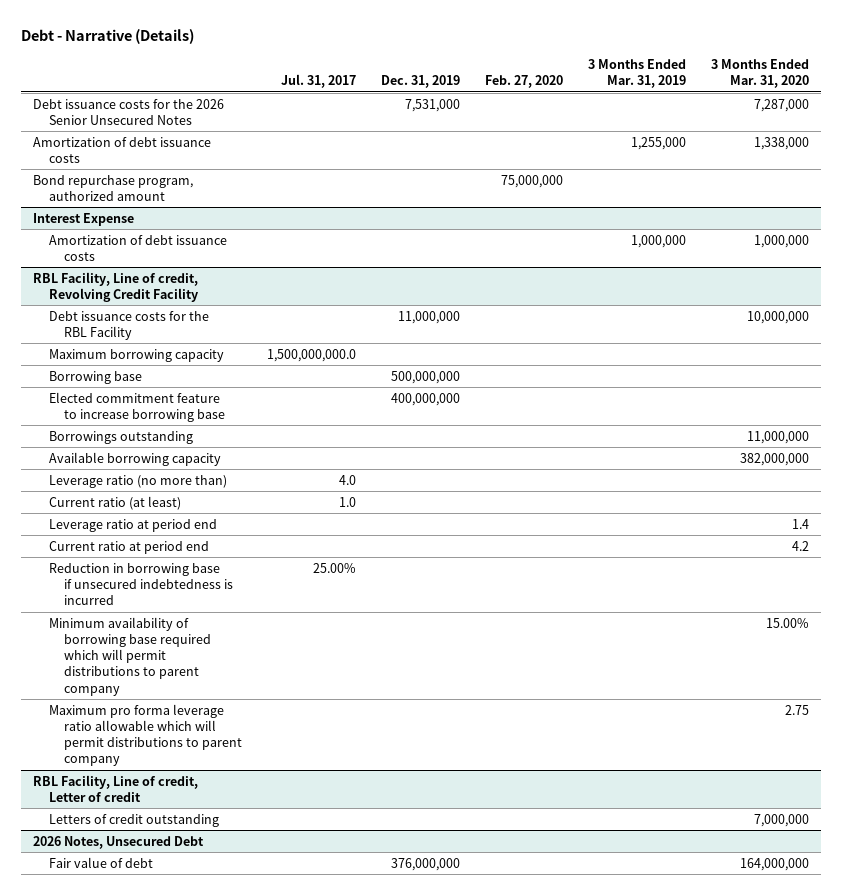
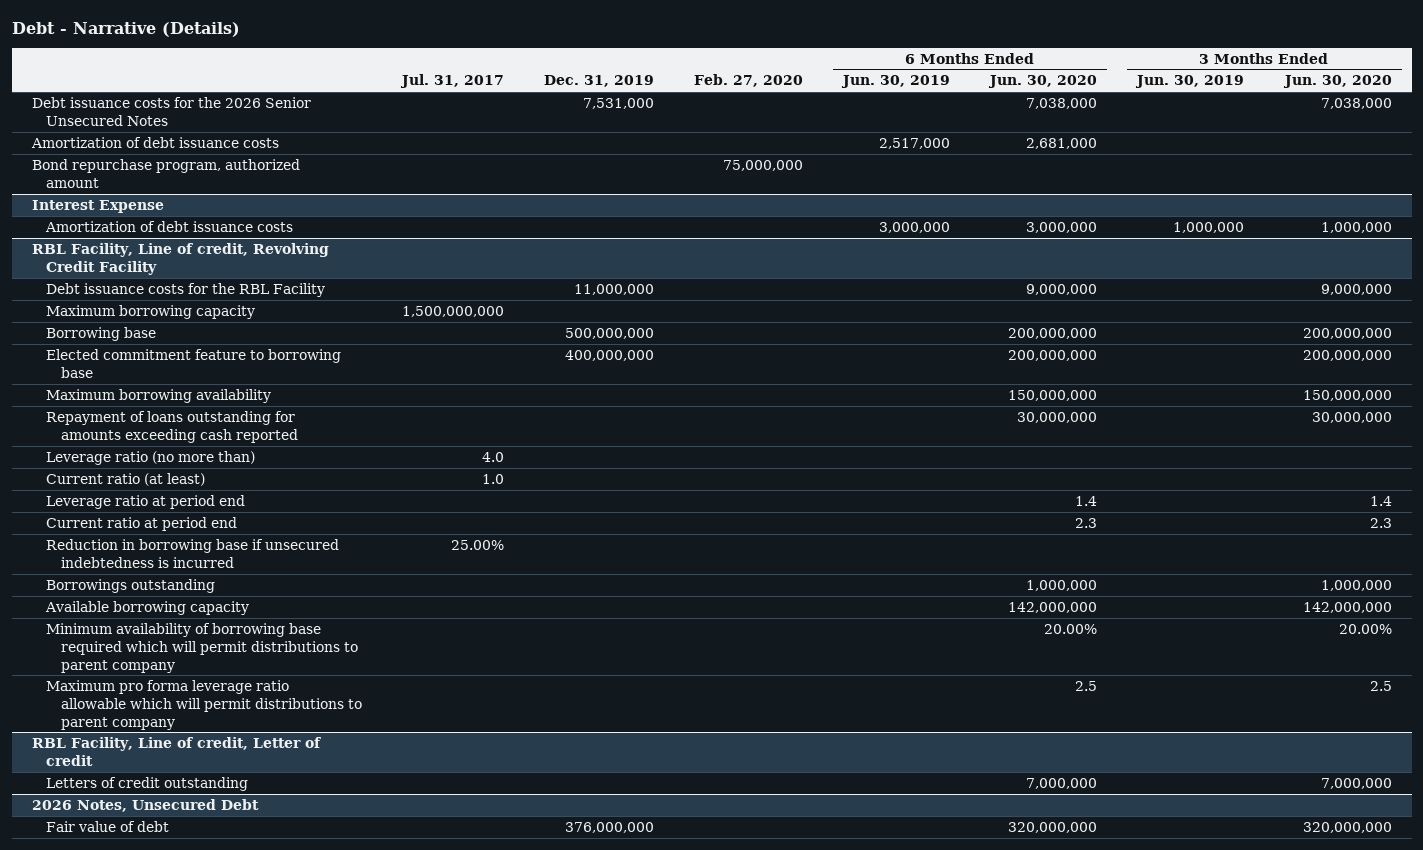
- | Jul. 31, 2017 | Dec. 31, 2019 | Feb. 27, 2020 | 3 Months Ended Mar. 31, 2019 | 3 Months Ended Mar. 31, 2020
+ | Jul. 31, 2017 | Dec. 31, 2019 | Feb. 27, 2020 | 6 Months Ended Jun. 30, 2019 | 6 Months Ended Jun. 30, 2020 | 3 Months Ended Jun. 30, 2019 | 3 Months Ended Jun. 30, 2020
@ RBL Facility, Line of credit, Revolving Credit Facility
- Maximum borrowing capacity | 1,500,000,000.0 | | | |
+ Maximum borrowing capacity | 1,500,000,000 | | | | | |
- Elected commitment feature to increase borrowing base | | 400,000,000 | | |
+ Elected commitment feature to borrowing base | | 400,000,000 | | | 200,000,000 | | 200,000,000
+ Maximum borrowing availability | | | | | 150,000,000 | | 150,000,000
+ Repayment of loans outstanding for amounts exceeding cash reported | | | | | 30,000,000 | | 30,000,000
moved down: Borrowings outstanding | | | | | 1,000,000 | | 1,000,000
moved down: Available borrowing capacity | | | | | 142,000,000 | | 142,000,000

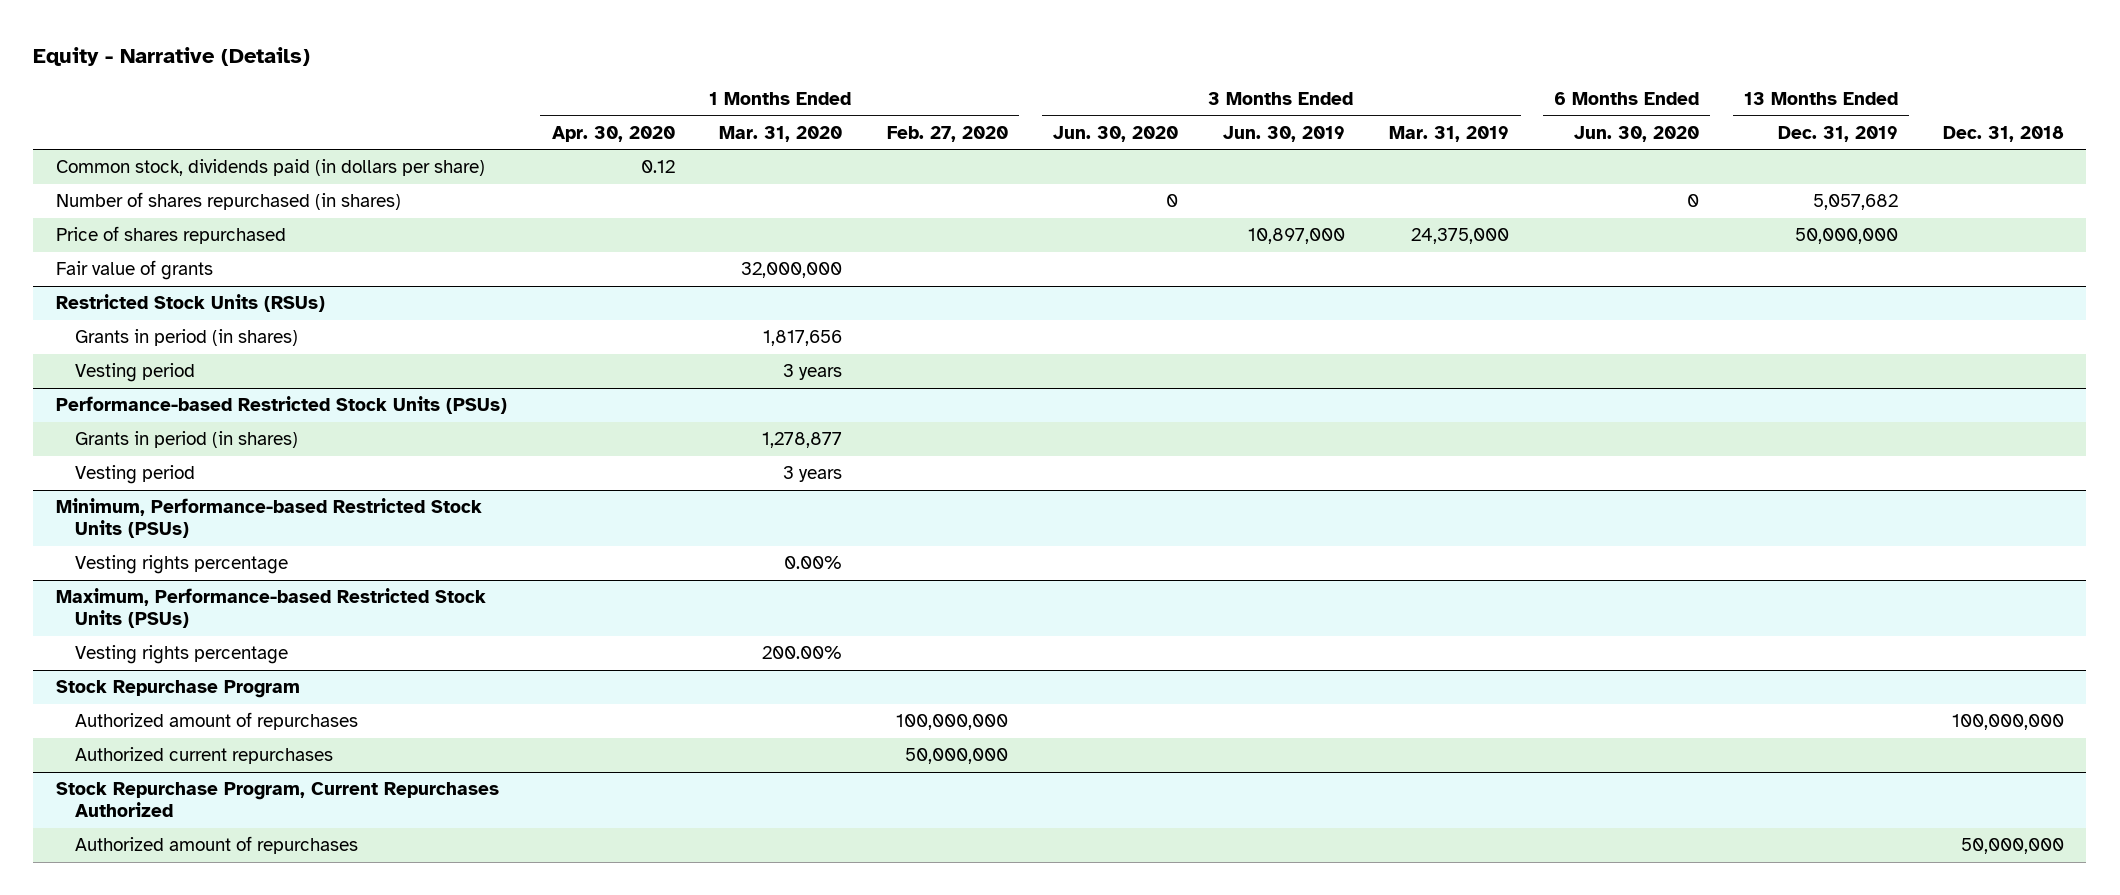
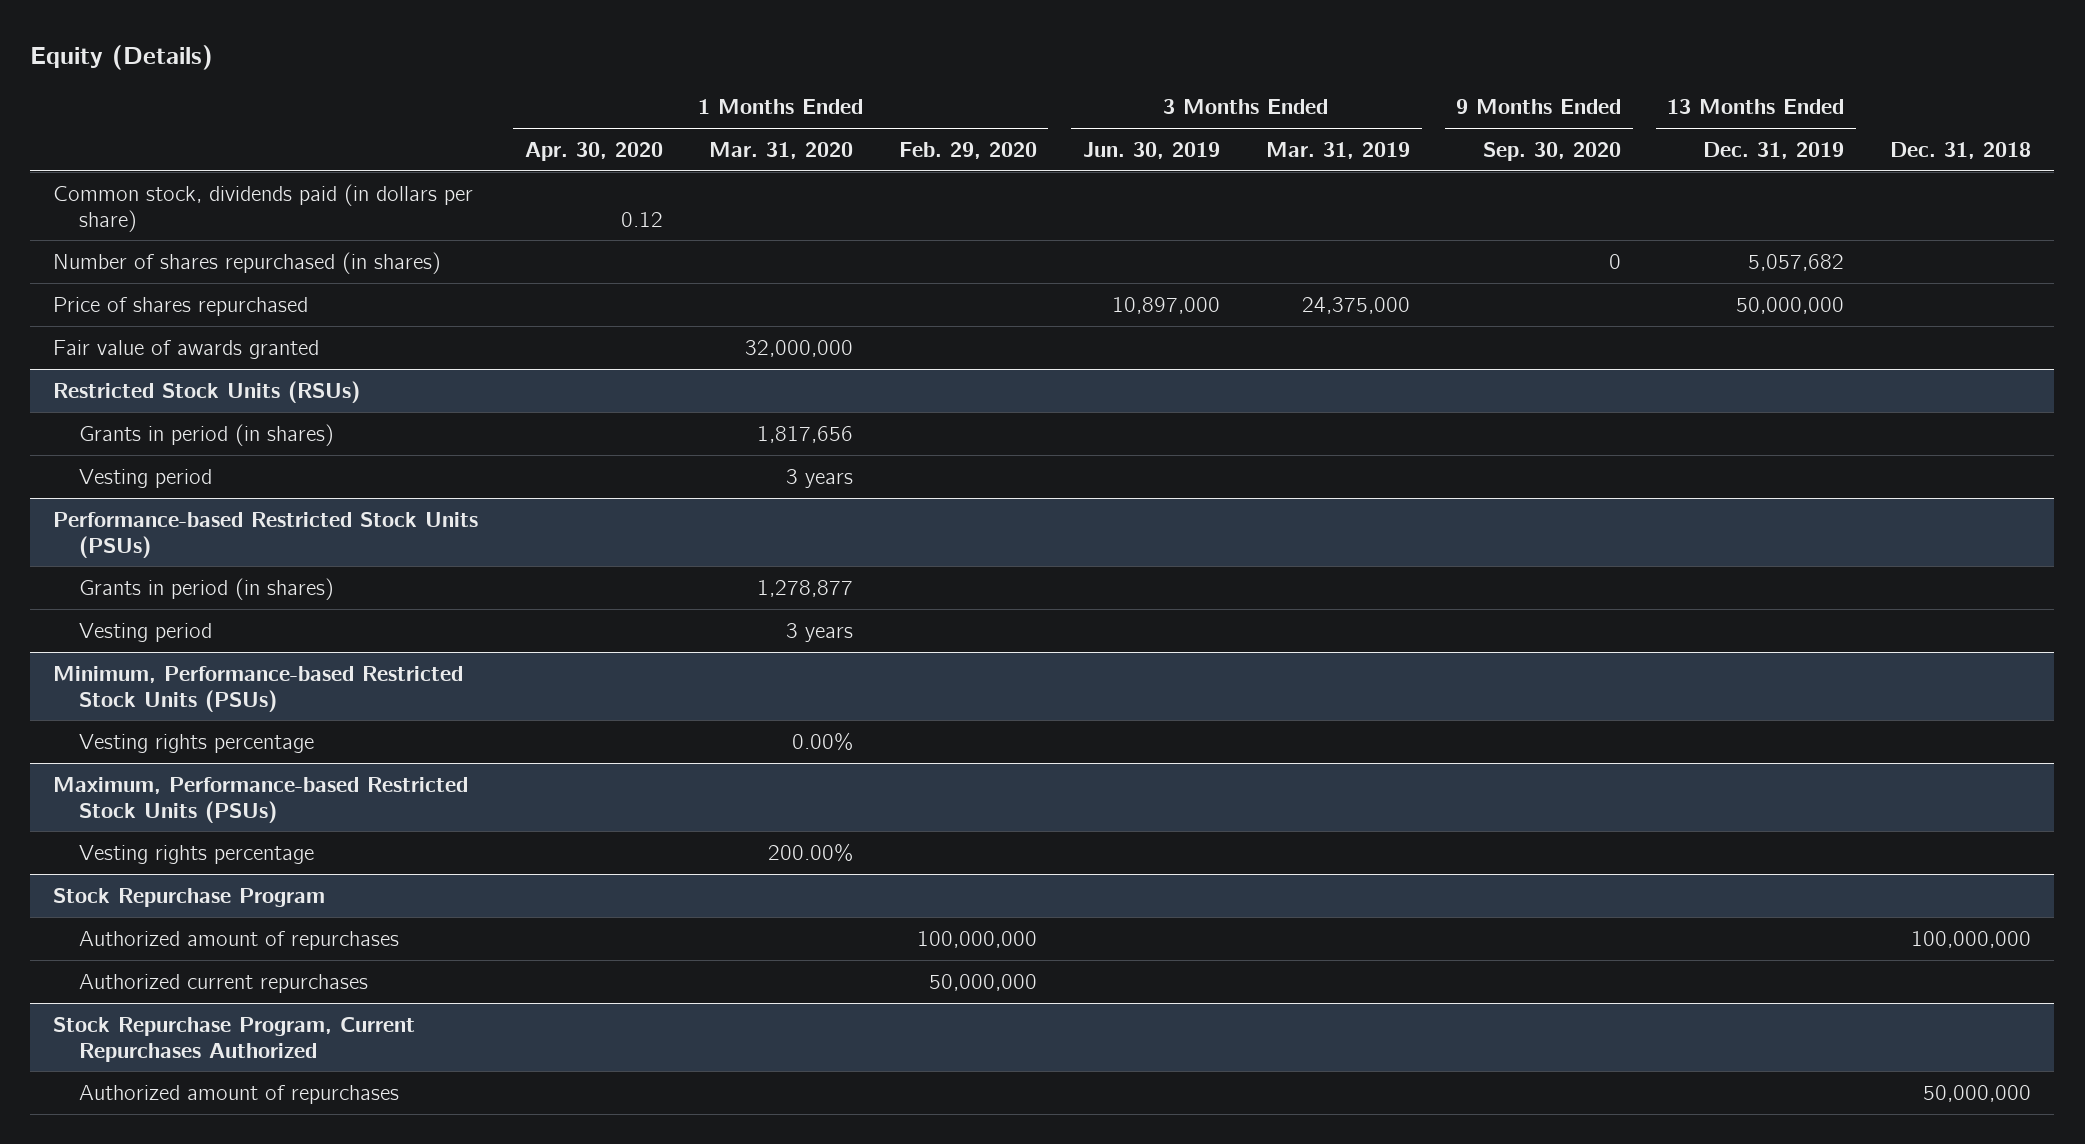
- Equity - Narrative (Details)
+ Equity (Details)
- | 1 Months Ended Apr. 30, 2020 | 1 Months Ended Mar. 31, 2020 | 1 Months Ended Feb. 27, 2020 | 3 Months Ended Jun. 30, 2020 | 3 Months Ended Jun. 30, 2019 | 3 Months Ended Mar. 31, 2019 | 6 Months Ended Jun. 30, 2020 | 13 Months Ended Dec. 31, 2019 | Dec. 31, 2018
+ | 1 Months Ended Apr. 30, 2020 | 1 Months Ended Mar. 31, 2020 | 1 Months Ended Feb. 29, 2020 | 3 Months Ended Jun. 30, 2019 | 3 Months Ended Mar. 31, 2019 | 9 Months Ended Sep. 30, 2020 | 13 Months Ended Dec. 31, 2019 | Dec. 31, 2018
- Fair value of grants | | 32,000,000 | | | | | | |
+ Fair value of awards granted | | 32,000,000 | | | | | |

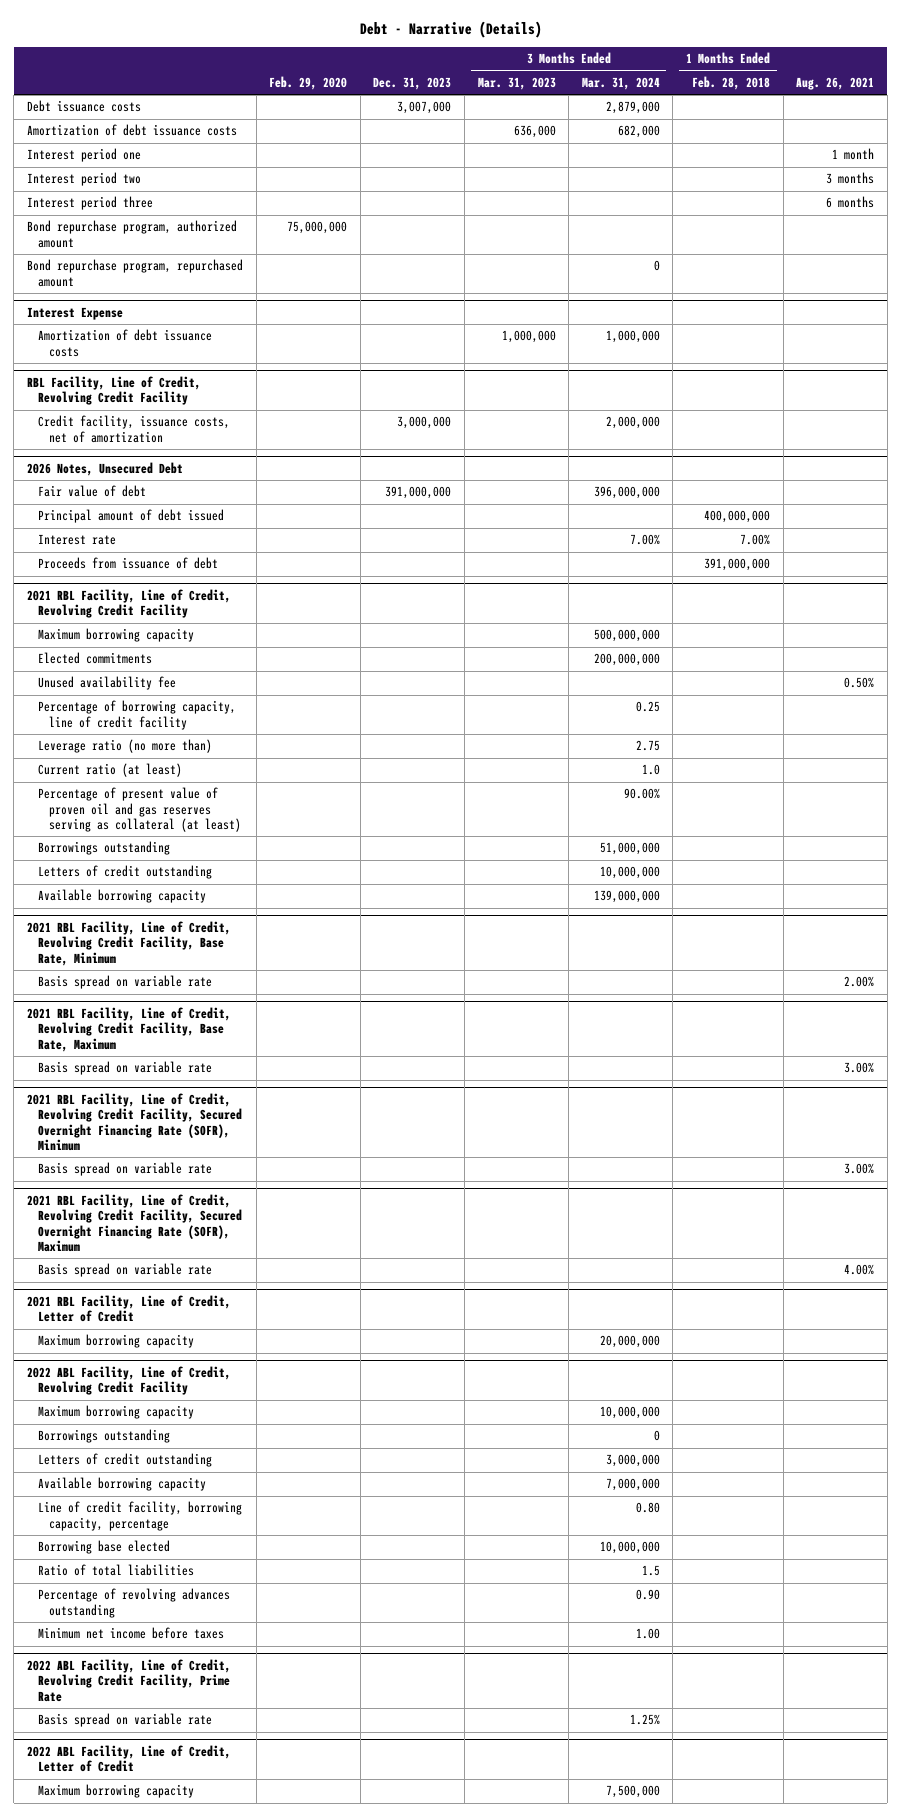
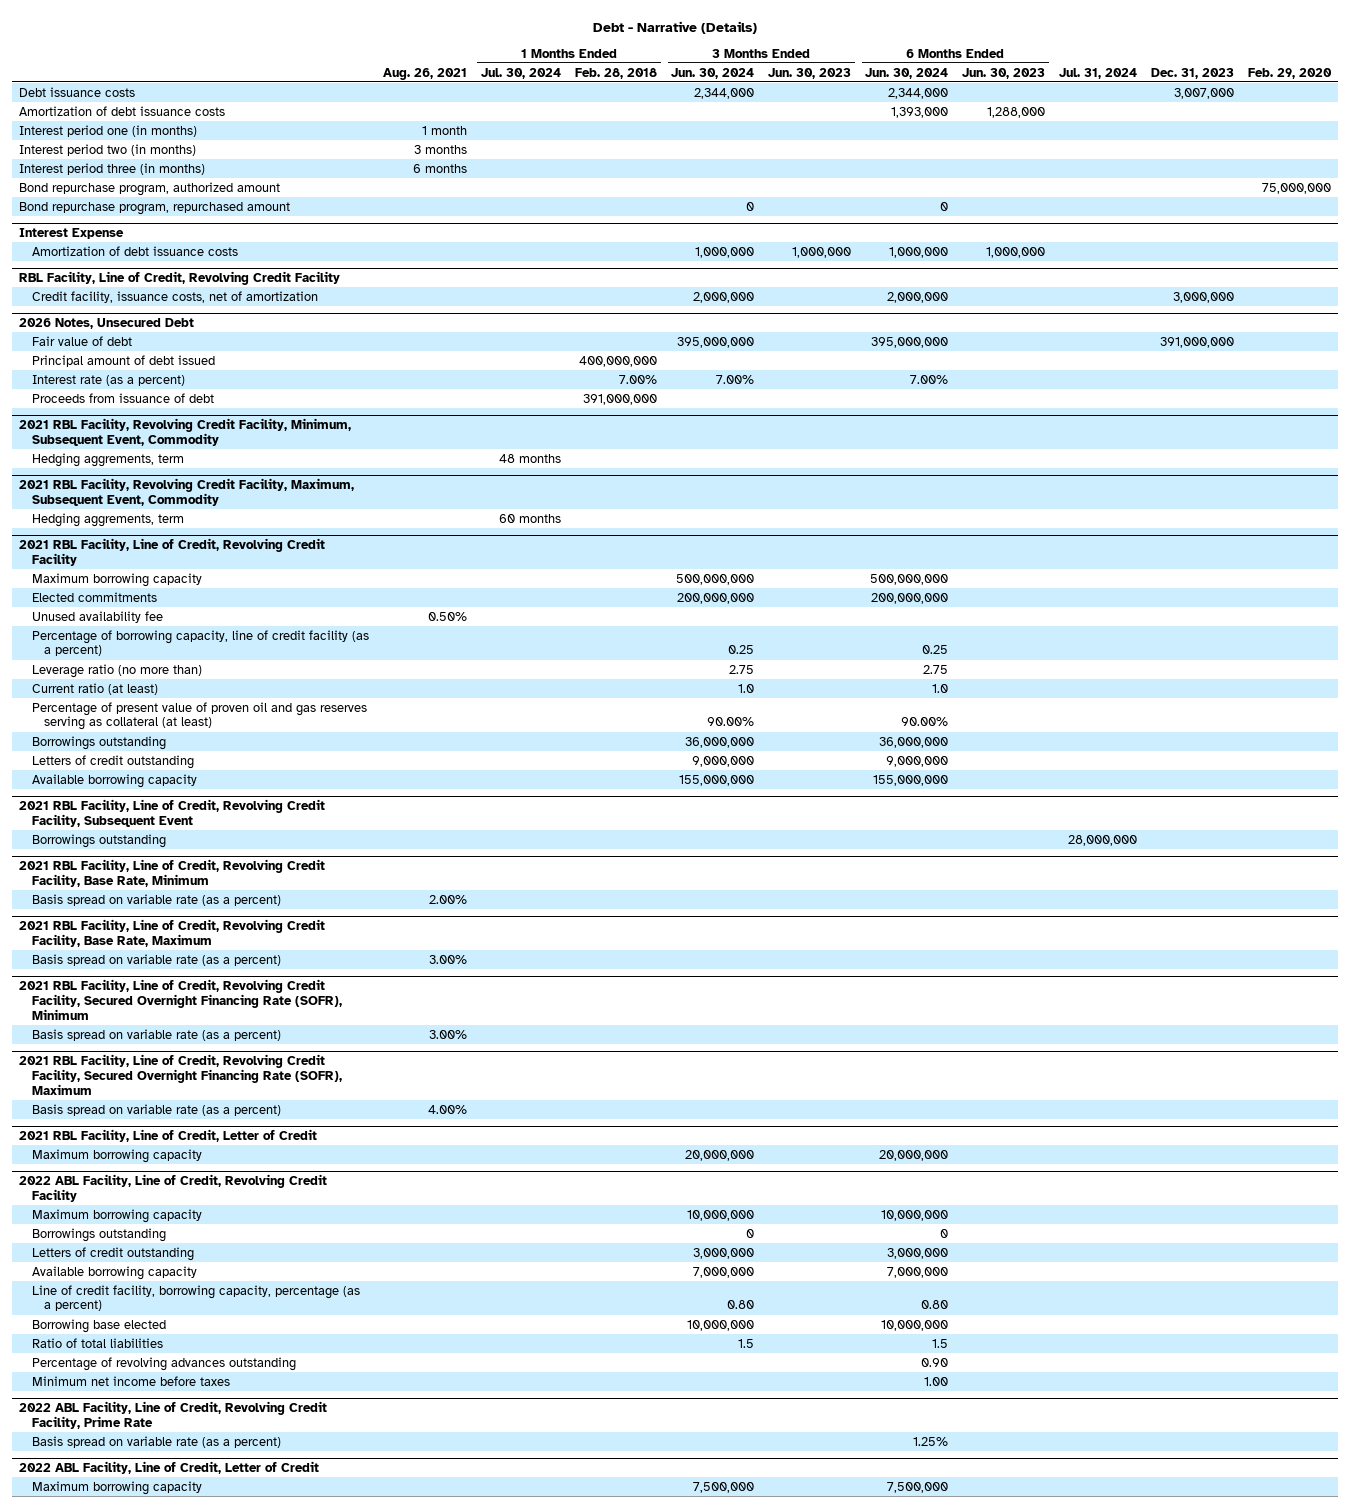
- | Feb. 29, 2020 | Dec. 31, 2023 | 3 Months Ended Mar. 31, 2023 | 3 Months Ended Mar. 31, 2024 | 1 Months Ended Feb. 28, 2018 | Aug. 26, 2021
+ | Aug. 26, 2021 | 1 Months Ended Jul. 30, 2024 | 1 Months Ended Feb. 28, 2018 | 3 Months Ended Jun. 30, 2024 | 3 Months Ended Jun. 30, 2023 | 6 Months Ended Jun. 30, 2024 | 6 Months Ended Jun. 30, 2023 | Jul. 31, 2024 | Dec. 31, 2023 | Feb. 29, 2020
- Interest period one | | | | | | 1 month
- Interest period two | | | | | | 3 months
- Interest period three | | | | | | 6 months
+ Interest period one (in months) | 1 month | | | | | | | | |
+ Interest period two (in months) | 3 months | | | | | | | | |
+ Interest period three (in months) | 6 months | | | | | | | | |
@ 2026 Notes, Unsecured Debt
- Interest rate | | | | 7.00% | 7.00% |
+ Interest rate (as a percent) | | | 7.00% | 7.00% | | 7.00% | | | |
+ 2021 RBL Facility, Revolving Credit Facility, Minimum, Subsequent Event, Commodity
+ Hedging aggrements, term | | 48 months | | | | | | | |
+ 2021 RBL Facility, Revolving Credit Facility, Maximum, Subsequent Event, Commodity
+ Hedging aggrements, term | | 60 months | | | | | | | |
@ 2021 RBL Facility, Line of Credit, Revolving Credit Facility
- Percentage of borrowing capacity, line of credit facility | | | | 0.25 | |
+ Percentage of borrowing capacity, line of credit facility (as a percent) | | | | 0.25 | | 0.25 | | | |
+ 2021 RBL Facility, Line of Credit, Revolving Credit Facility, Subsequent Event
+ Borrowings outstanding | | | | | | | | 28,000,000 | |
@ 2021 RBL Facility, Line of Credit, Revolving Credit Facility, Base Rate, Minimum
- Basis spread on variable rate | | | | | | 2.00%
+ Basis spread on variable rate (as a percent) | 2.00% | | | | | | | | |
@ 2021 RBL Facility, Line of Credit, Revolving Credit Facility, Base Rate, Maximum
- Basis spread on variable rate | | | | | | 3.00%
+ Basis spread on variable rate (as a percent) | 3.00% | | | | | | | | |
@ 2021 RBL Facility, Line of Credit, Revolving Credit Facility, Secured Overnight Financing Rate (SOFR), Minimum
- Basis spread on variable rate | | | | | | 3.00%
+ Basis spread on variable rate (as a percent) | 3.00% | | | | | | | | |
@ 2021 RBL Facility, Line of Credit, Revolving Credit Facility, Secured Overnight Financing Rate (SOFR), Maximum
- Basis spread on variable rate | | | | | | 4.00%
+ Basis spread on variable rate (as a percent) | 4.00% | | | | | | | | |
@ 2022 ABL Facility, Line of Credit, Revolving Credit Facility
- Line of credit facility, borrowing capacity, percentage | | | | 0.80 | |
+ Line of credit facility, borrowing capacity, percentage (as a percent) | | | | 0.80 | | 0.80 | | | |
@ 2022 ABL Facility, Line of Credit, Revolving Credit Facility, Prime Rate
- Basis spread on variable rate | | | | 1.25% | |
+ Basis spread on variable rate (as a percent) | | | | | | 1.25% | | | |

